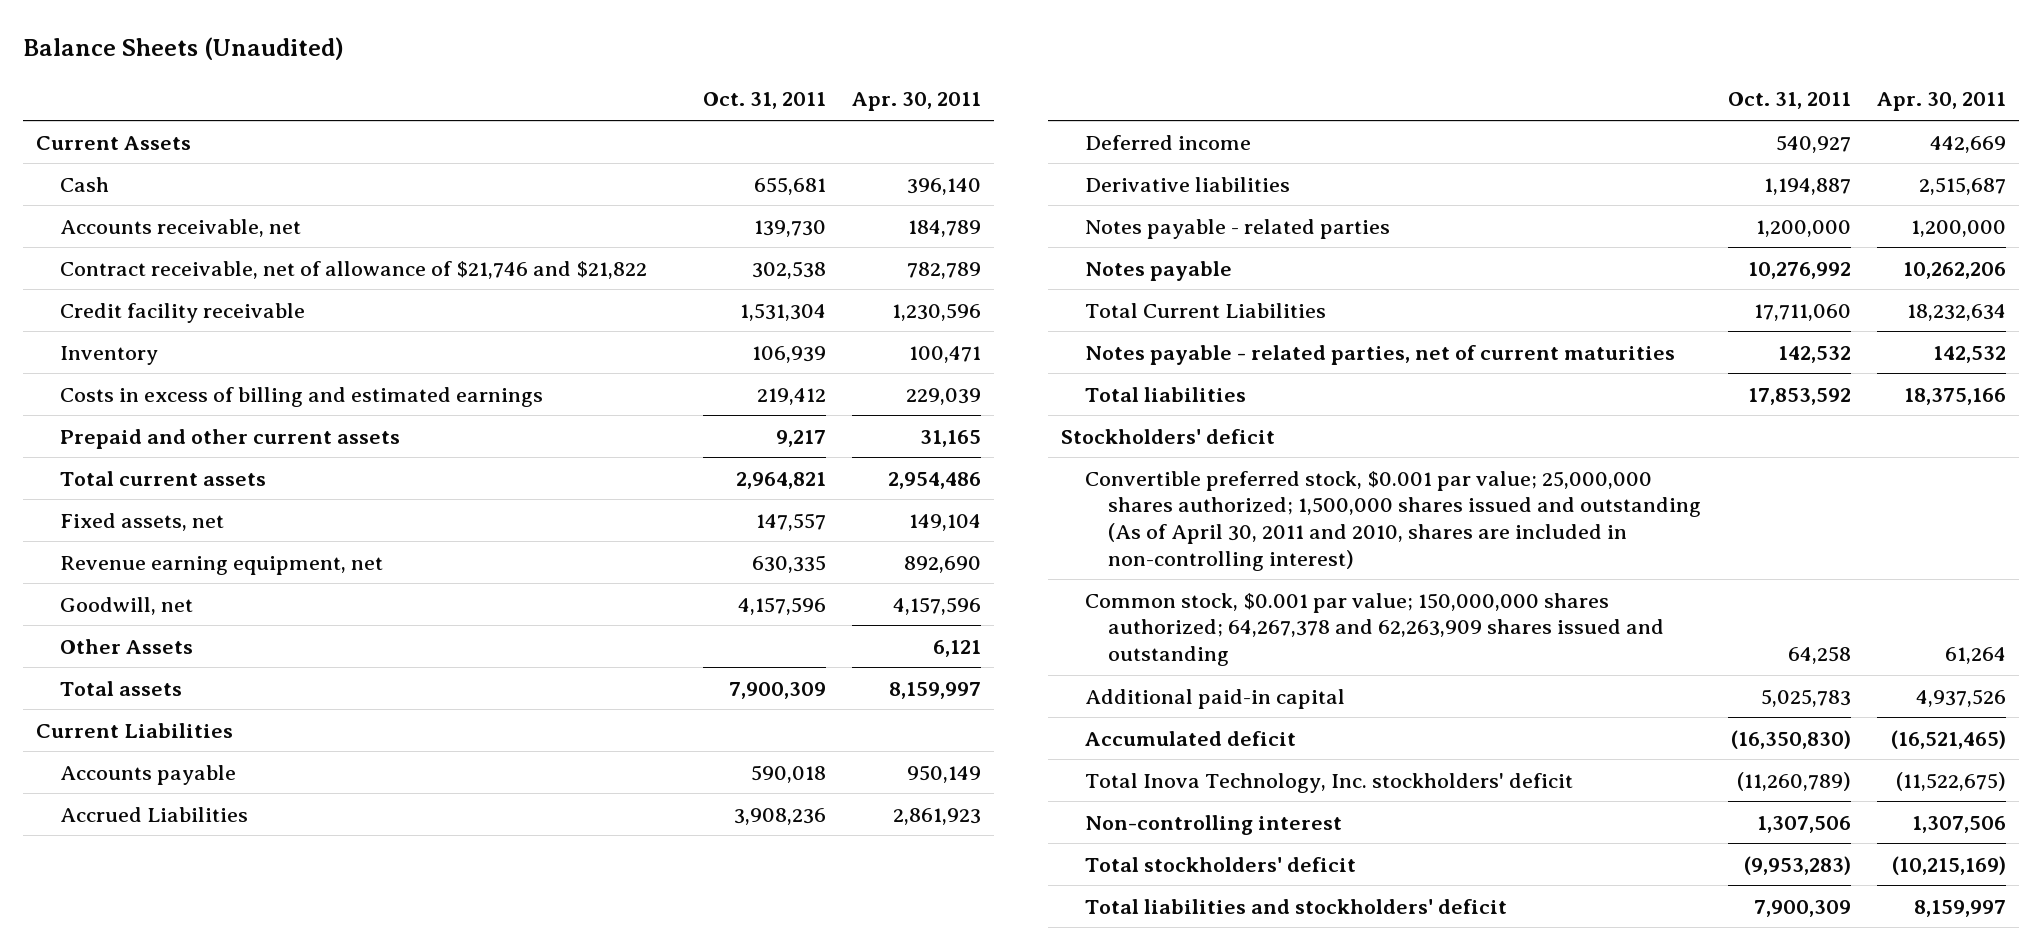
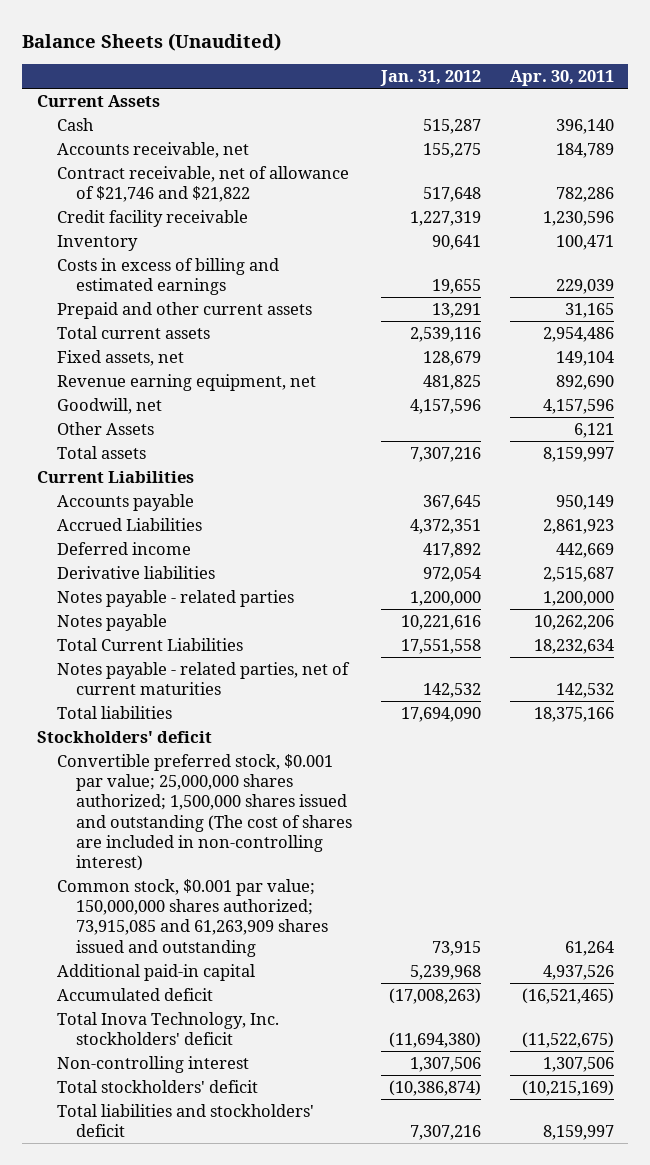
- | Oct. 31, 2011 | Apr. 30, 2011
+ | Jan. 31, 2012 | Apr. 30, 2011
- Contract receivable, net of allowance of $21,746 and $21,822 | 302,538 | 782,789
+ Contract receivable, net of allowance of $21,746 and $21,822 | 517,648 | 782,286
- Convertible preferred stock, $0.001 par value; 25,000,000 shares authorized; 1,500,000 shares issued and outstanding (As of April 30, 2011 and 2010, shares are included in non-controlling interest)
- Common stock, $0.001 par value; 150,000,000 shares authorized; 64,267,378 and 62,263,909 shares issued and outstanding | 64,258 | 61,264
+ Convertible preferred stock, $0.001 par value; 25,000,000 shares authorized; 1,500,000 shares issued and outstanding (The cost of shares are included in non-controlling interest)
+ Common stock, $0.001 par value; 150,000,000 shares authorized; 73,915,085 and 61,263,909 shares issued and outstanding | 73,915 | 61,264

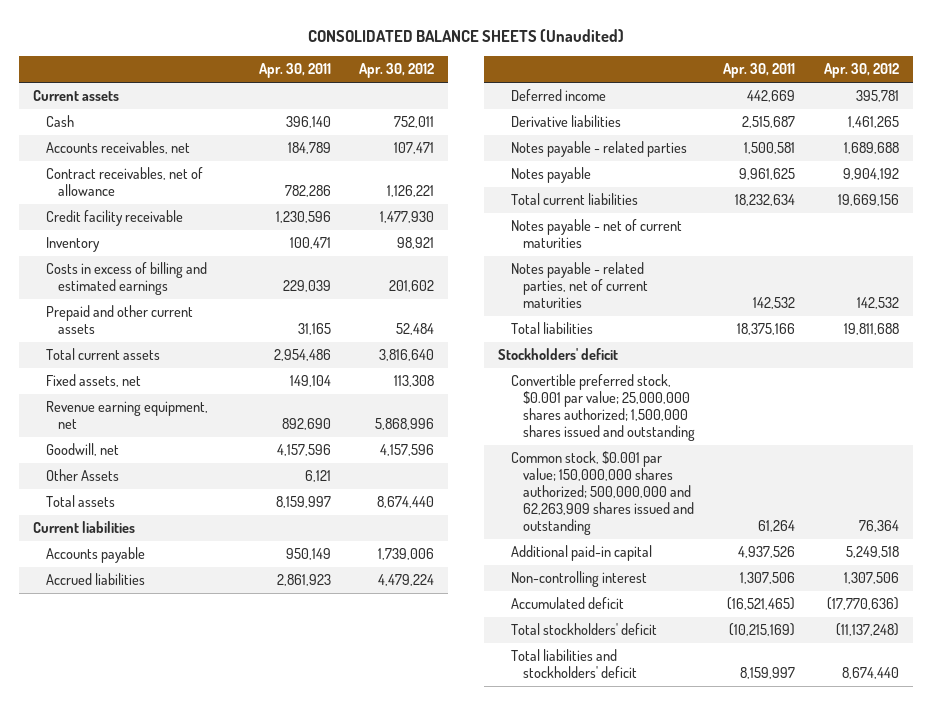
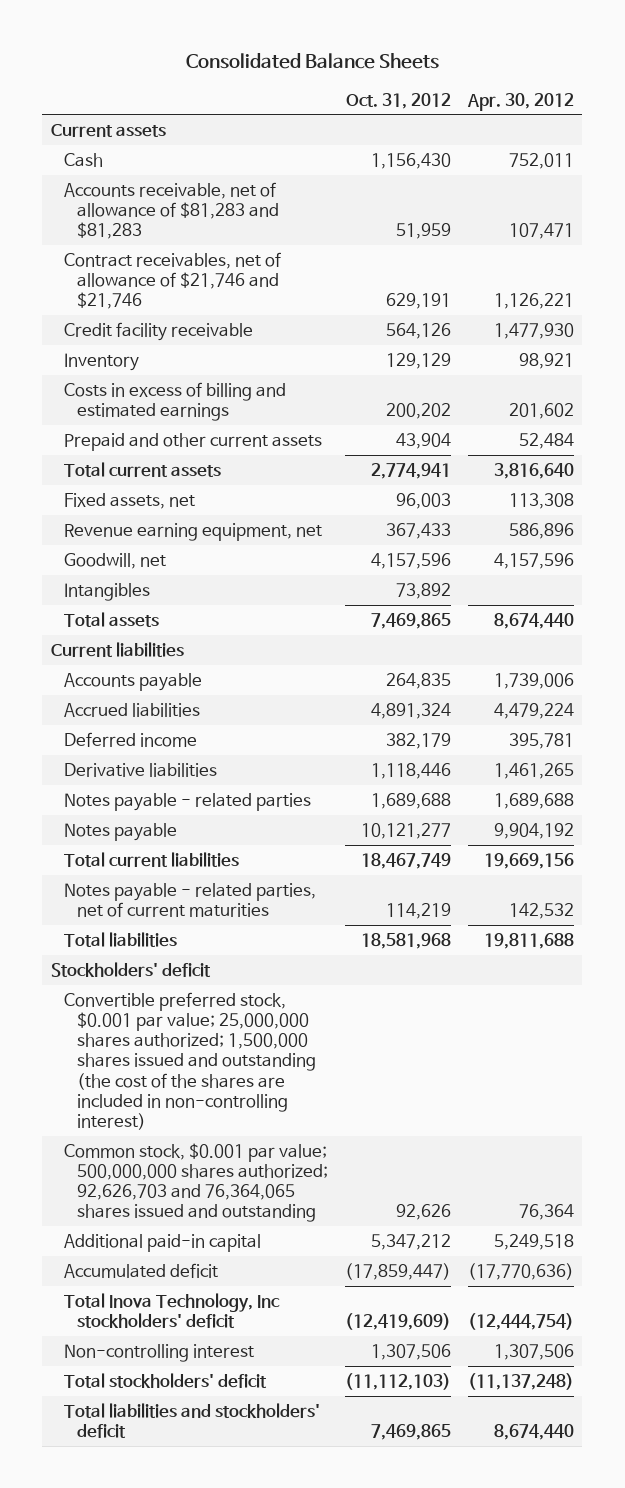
- CONSOLIDATED BALANCE SHEETS (Unaudited)
+ Consolidated Balance Sheets
- | Apr. 30, 2011 | Apr. 30, 2012
+ | Oct. 31, 2012 | Apr. 30, 2012
- Accounts receivables, net | 184,789 | 107,471
- Contract receivables, net of allowance | 782,286 | 1,126,221
+ Accounts receivable, net of allowance of $81,283 and $81,283 | 51,959 | 107,471
+ Contract receivables, net of allowance of $21,746 and $21,746 | 629,191 | 1,126,221
- Revenue earning equipment, net | 892,690 | 5,868,996
+ Revenue earning equipment, net | 367,433 | 586,896
- Other Assets | 6,121 |
+ Intangibles | 73,892 |
- Notes payable - net of current maturities
- Convertible preferred stock, $0.001 par value; 25,000,000 shares authorized; 1,500,000 shares issued and outstanding
- Common stock, $0.001 par value; 150,000,000 shares authorized; 500,000,000 and 62,263,909 shares issued and outstanding | 61,264 | 76,364
+ Convertible preferred stock, $0.001 par value; 25,000,000 shares authorized; 1,500,000 shares issued and outstanding (the cost of the shares are included in non-controlling interest)
+ Common stock, $0.001 par value; 500,000,000 shares authorized; 92,626,703 and 76,364,065 shares issued and outstanding | 92,626 | 76,364
+ Total Inova Technology, Inc stockholders' deficit | (12,419,609) | (12,444,754)
moved down: Non-controlling interest | 1,307,506 | 1,307,506

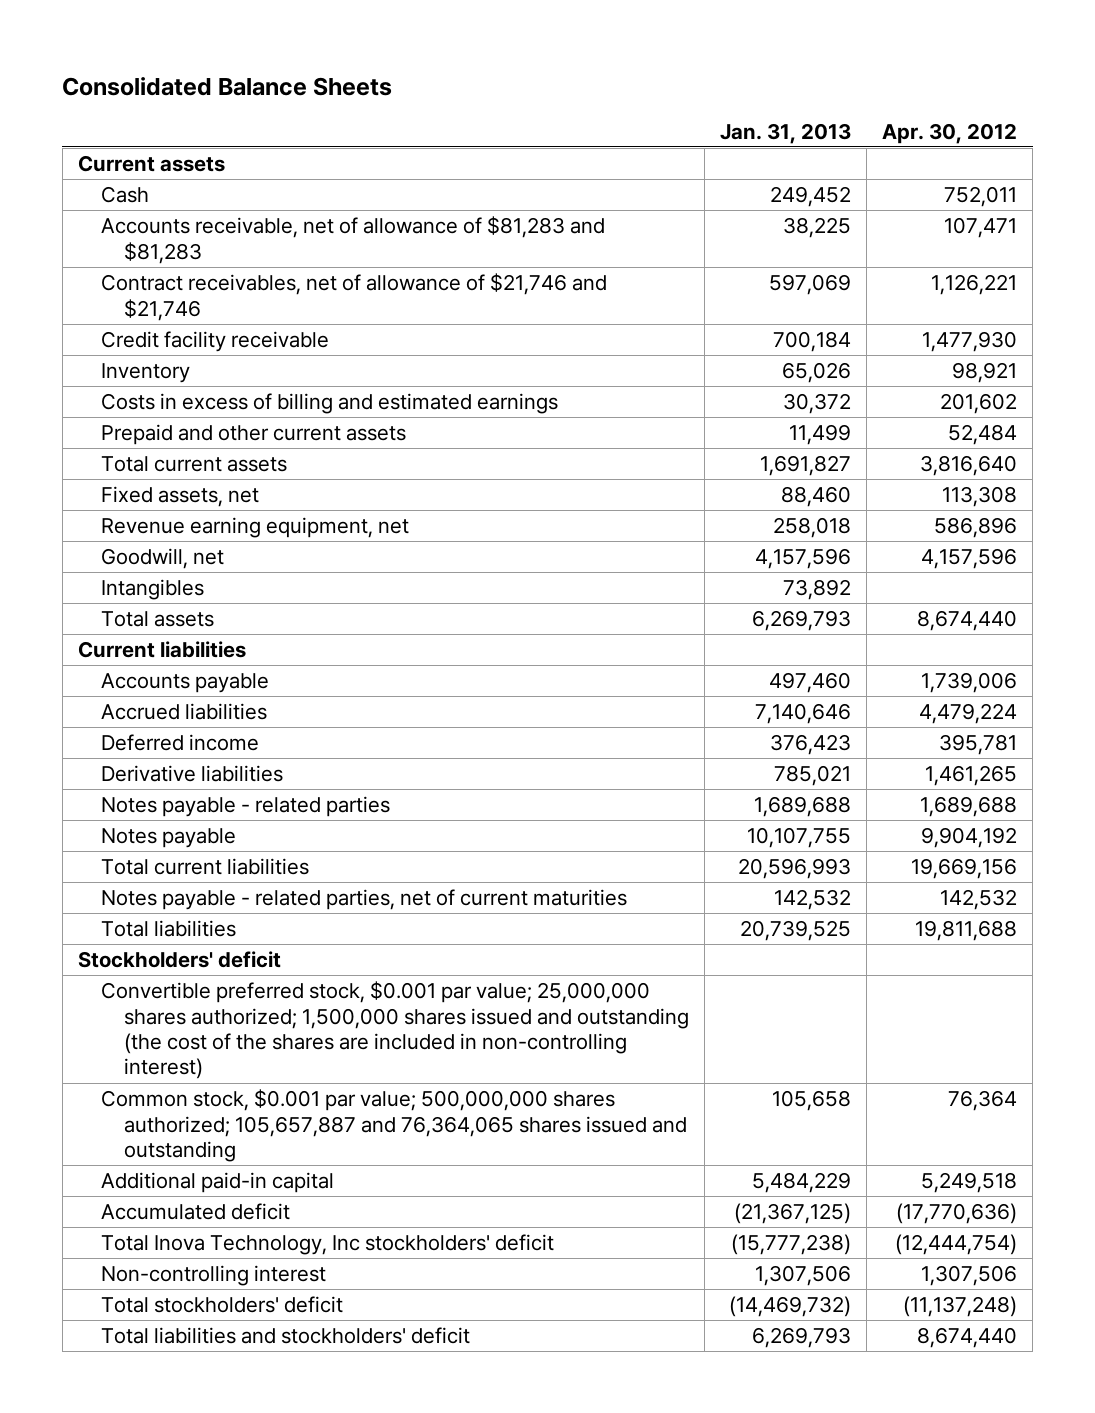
- | Oct. 31, 2012 | Apr. 30, 2012
+ | Jan. 31, 2013 | Apr. 30, 2012
- Common stock, $0.001 par value; 500,000,000 shares authorized; 92,626,703 and 76,364,065 shares issued and outstanding | 92,626 | 76,364
+ Common stock, $0.001 par value; 500,000,000 shares authorized; 105,657,887 and 76,364,065 shares issued and outstanding | 105,658 | 76,364

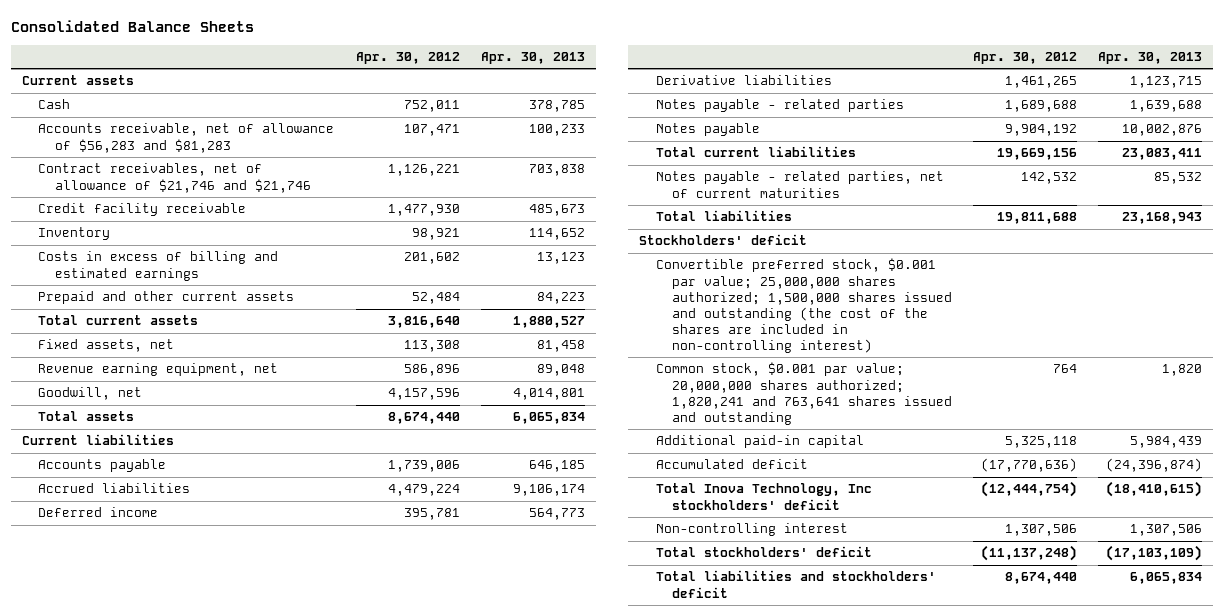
- | Jan. 31, 2013 | Apr. 30, 2012
+ | Apr. 30, 2012 | Apr. 30, 2013
- Accounts receivable, net of allowance of $81,283 and $81,283 | 38,225 | 107,471
+ Accounts receivable, net of allowance of $56,283 and $81,283 | 107,471 | 100,233
- Intangibles | 73,892 |
- Common stock, $0.001 par value; 500,000,000 shares authorized; 105,657,887 and 76,364,065 shares issued and outstanding | 105,658 | 76,364
- Additional paid-in capital | 5,484,229 | 5,249,518
+ Common stock, $0.001 par value; 20,000,000 shares authorized; 1,820,241 and 763,641 shares issued and outstanding | 764 | 1,820
+ Additional paid-in capital | 5,325,118 | 5,984,439

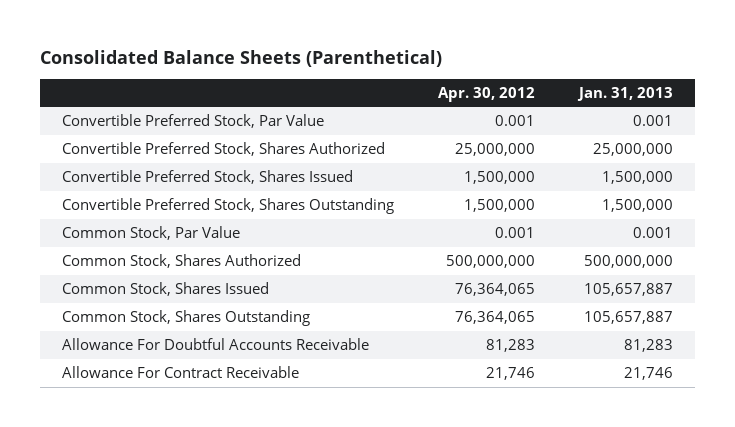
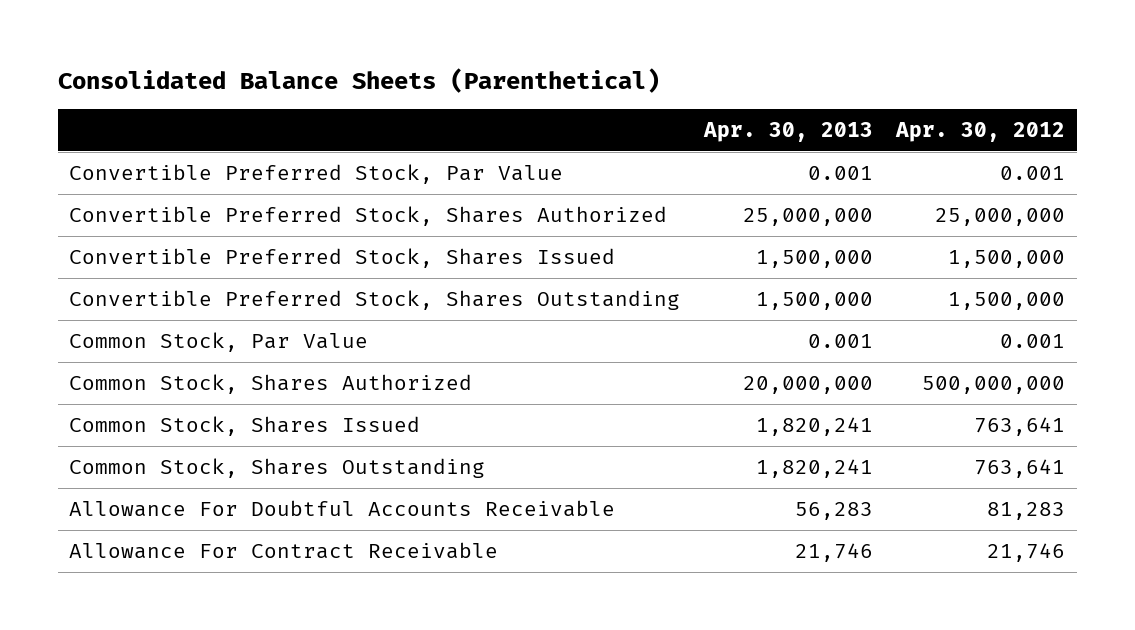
- | Apr. 30, 2012 | Jan. 31, 2013
+ | Apr. 30, 2013 | Apr. 30, 2012
- Common Stock, Shares Issued | 76,364,065 | 105,657,887
- Common Stock, Shares Outstanding | 76,364,065 | 105,657,887
+ Common Stock, Shares Issued | 1,820,241 | 763,641
+ Common Stock, Shares Outstanding | 1,820,241 | 763,641

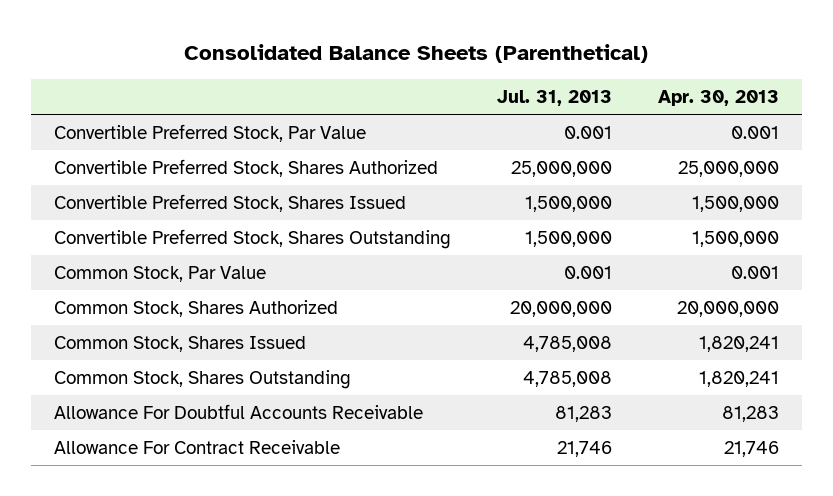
- | Apr. 30, 2013 | Apr. 30, 2012
+ | Jul. 31, 2013 | Apr. 30, 2013
- Allowance For Doubtful Accounts Receivable | 56,283 | 81,283
+ Allowance For Doubtful Accounts Receivable | 81,283 | 81,283

